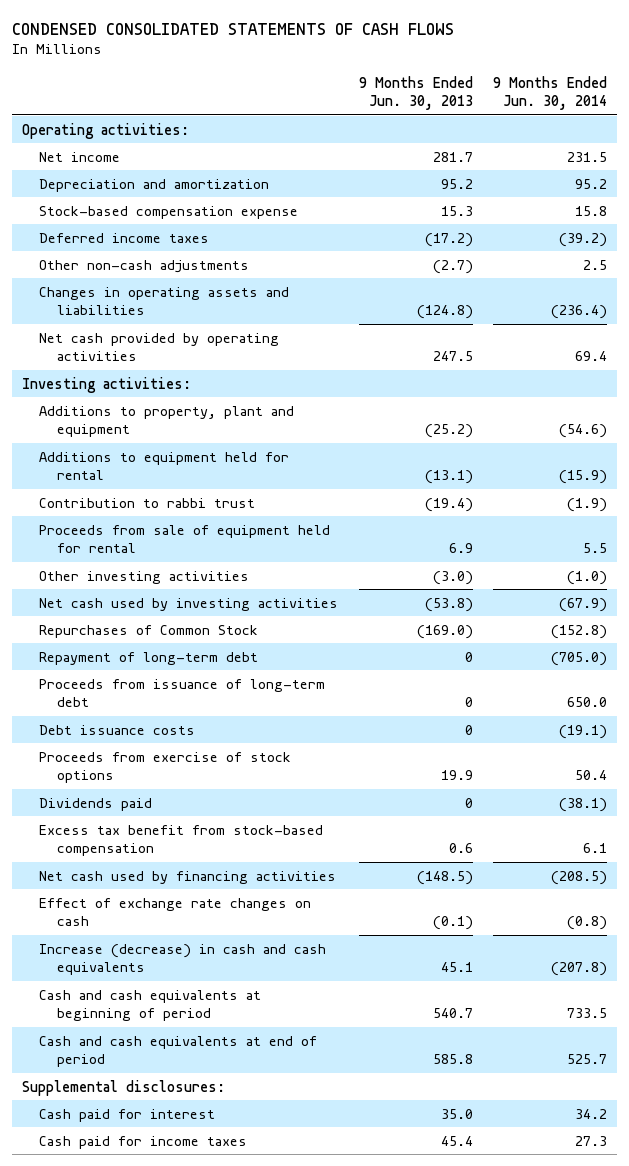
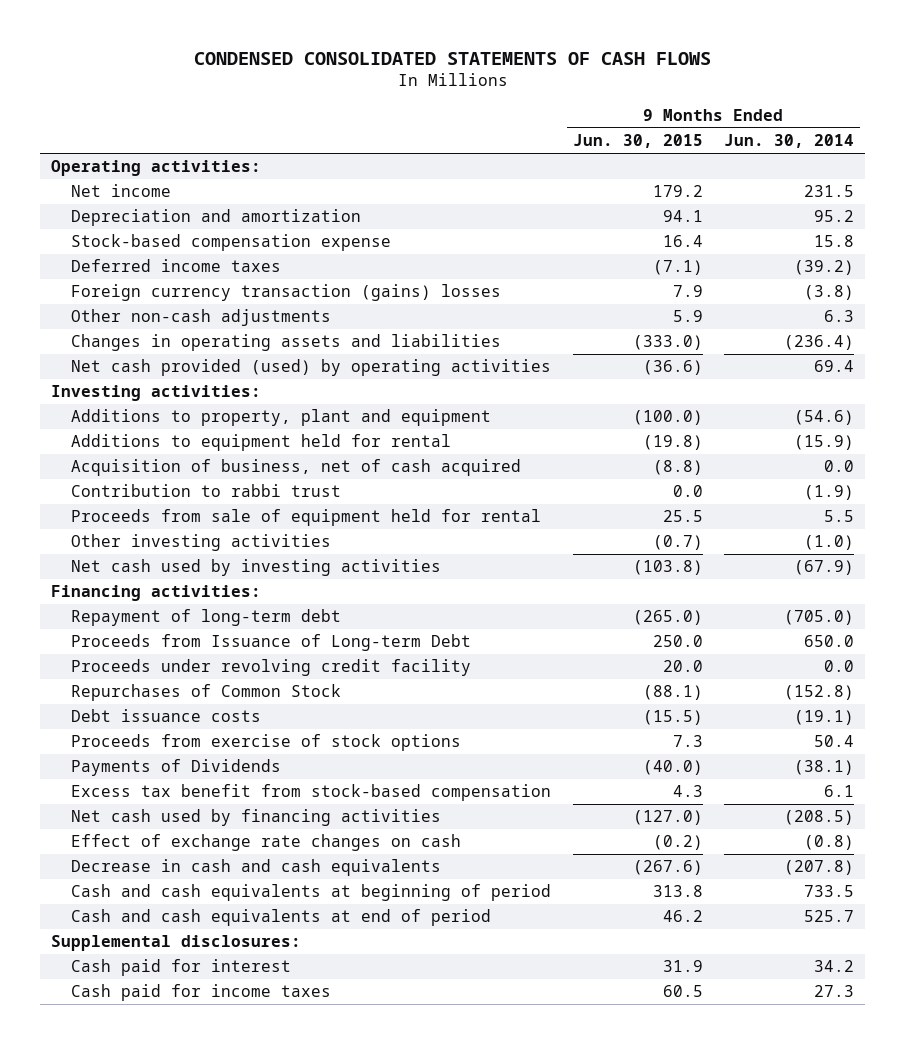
- | 9 Months Ended Jun. 30, 2013 | 9 Months Ended Jun. 30, 2014
+ | 9 Months Ended Jun. 30, 2015 | 9 Months Ended Jun. 30, 2014
- Other non-cash adjustments | (2.7) | 2.5
+ Foreign currency transaction (gains) losses | 7.9 | (3.8)
+ Other non-cash adjustments | 5.9 | 6.3
- Net cash provided by operating activities | 247.5 | 69.4
+ Net cash provided (used) by operating activities | (36.6) | 69.4
+ Acquisition of business, net of cash acquired | (8.8) | 0.0
+ Financing activities:
- Proceeds from issuance of long-term debt | 0 | 650.0
+ Proceeds from Issuance of Long-term Debt | 250.0 | 650.0
+ Proceeds under revolving credit facility | 20.0 | 0.0
moved down: Repurchases of Common Stock | (88.1) | (152.8)
- Dividends paid | 0 | (38.1)
+ Payments of Dividends | (40.0) | (38.1)
- Increase (decrease) in cash and cash equivalents | 45.1 | (207.8)
+ Decrease in cash and cash equivalents | (267.6) | (207.8)

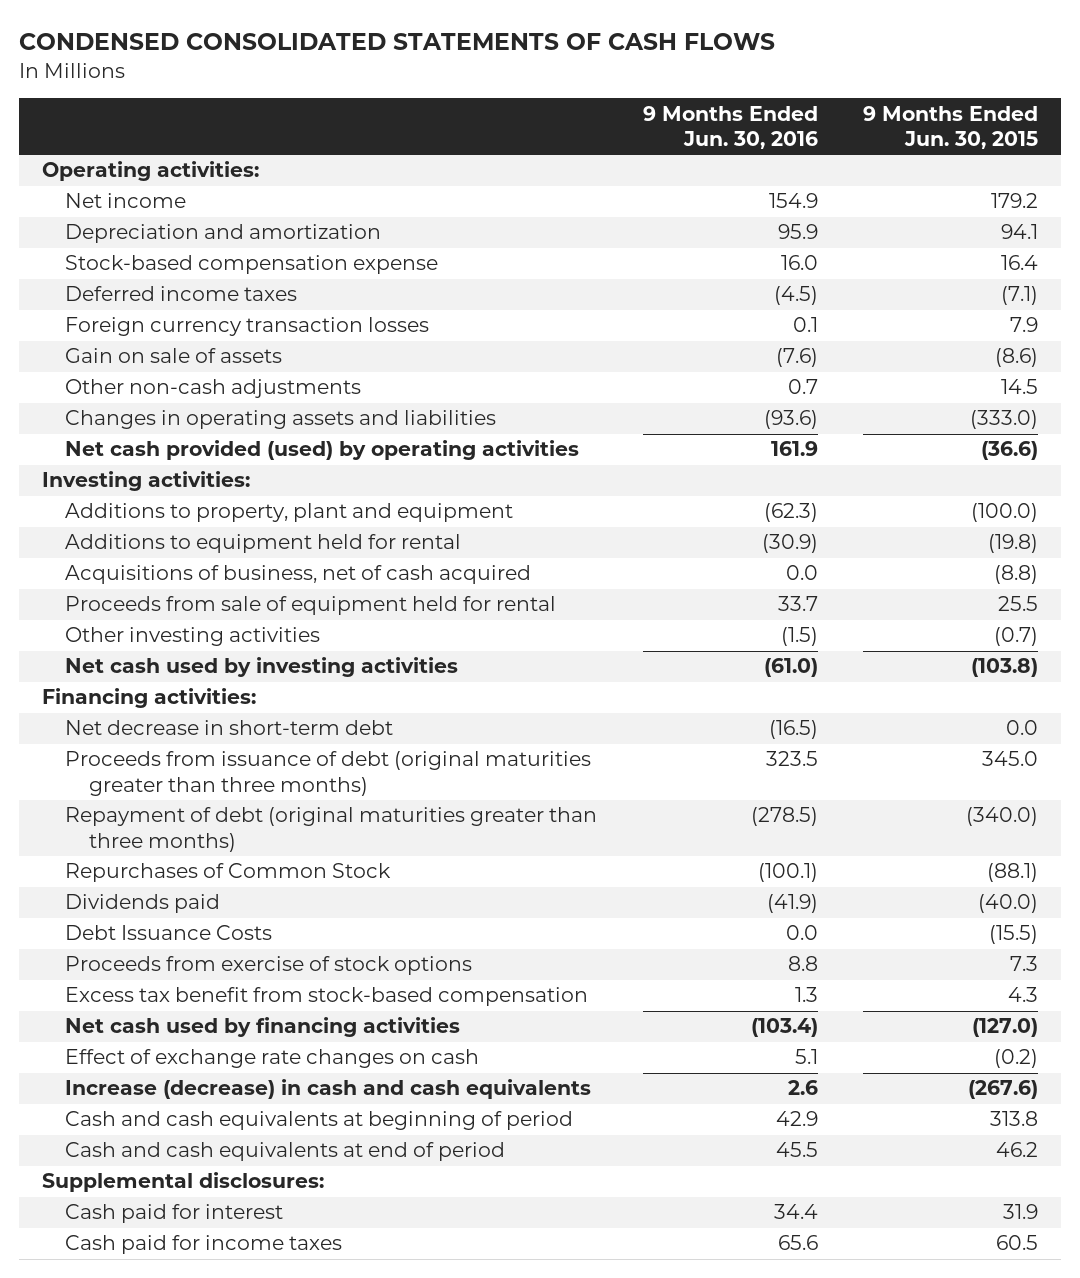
- | 9 Months Ended Jun. 30, 2015 | 9 Months Ended Jun. 30, 2014
+ | 9 Months Ended Jun. 30, 2016 | 9 Months Ended Jun. 30, 2015
- Foreign currency transaction (gains) losses | 7.9 | (3.8)
- Other non-cash adjustments | 5.9 | 6.3
+ Foreign currency transaction losses | 0.1 | 7.9
+ Gain on sale of assets | (7.6) | (8.6)
+ Other non-cash adjustments | 0.7 | 14.5
- Acquisition of business, net of cash acquired | (8.8) | 0.0
- Contribution to rabbi trust | 0.0 | (1.9)
+ Acquisitions of business, net of cash acquired | 0.0 | (8.8)
- Repayment of long-term debt | (265.0) | (705.0)
- Proceeds from Issuance of Long-term Debt | 250.0 | 650.0
- Proceeds under revolving credit facility | 20.0 | 0.0
+ Net decrease in short-term debt | (16.5) | 0.0
+ Proceeds from issuance of debt (original maturities greater than three months) | 323.5 | 345.0
+ Repayment of debt (original maturities greater than three months) | (278.5) | (340.0)
- Debt issuance costs | (15.5) | (19.1)
+ Dividends paid | (41.9) | (40.0)
+ Debt Issuance Costs | 0.0 | (15.5)
- Payments of Dividends | (40.0) | (38.1)
- Decrease in cash and cash equivalents | (267.6) | (207.8)
+ Increase (decrease) in cash and cash equivalents | 2.6 | (267.6)

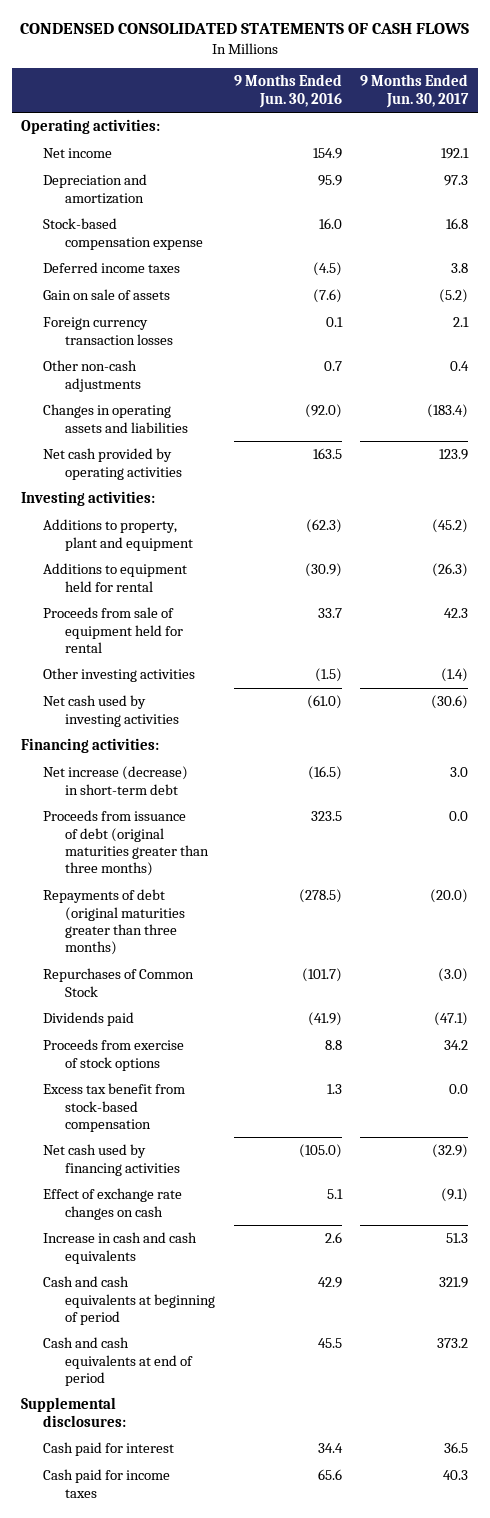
- | 9 Months Ended Jun. 30, 2016 | 9 Months Ended Jun. 30, 2015
+ | 9 Months Ended Jun. 30, 2016 | 9 Months Ended Jun. 30, 2017
moved down: Foreign currency transaction losses | 0.1 | 2.1
- Changes in operating assets and liabilities | (93.6) | (333.0)
- Net cash provided (used) by operating activities | 161.9 | (36.6)
+ Changes in operating assets and liabilities | (92.0) | (183.4)
+ Net cash provided by operating activities | 163.5 | 123.9
- Acquisitions of business, net of cash acquired | 0.0 | (8.8)
- Net decrease in short-term debt | (16.5) | 0.0
+ Net increase (decrease) in short-term debt | (16.5) | 3.0
- Repayment of debt (original maturities greater than three months) | (278.5) | (340.0)
- Repurchases of Common Stock | (100.1) | (88.1)
+ Repayments of debt (original maturities greater than three months) | (278.5) | (20.0)
+ Repurchases of Common Stock | (101.7) | (3.0)
- Debt Issuance Costs | 0.0 | (15.5)
- Net cash used by financing activities | (103.4) | (127.0)
+ Net cash used by financing activities | (105.0) | (32.9)
- Increase (decrease) in cash and cash equivalents | 2.6 | (267.6)
+ Increase in cash and cash equivalents | 2.6 | 51.3

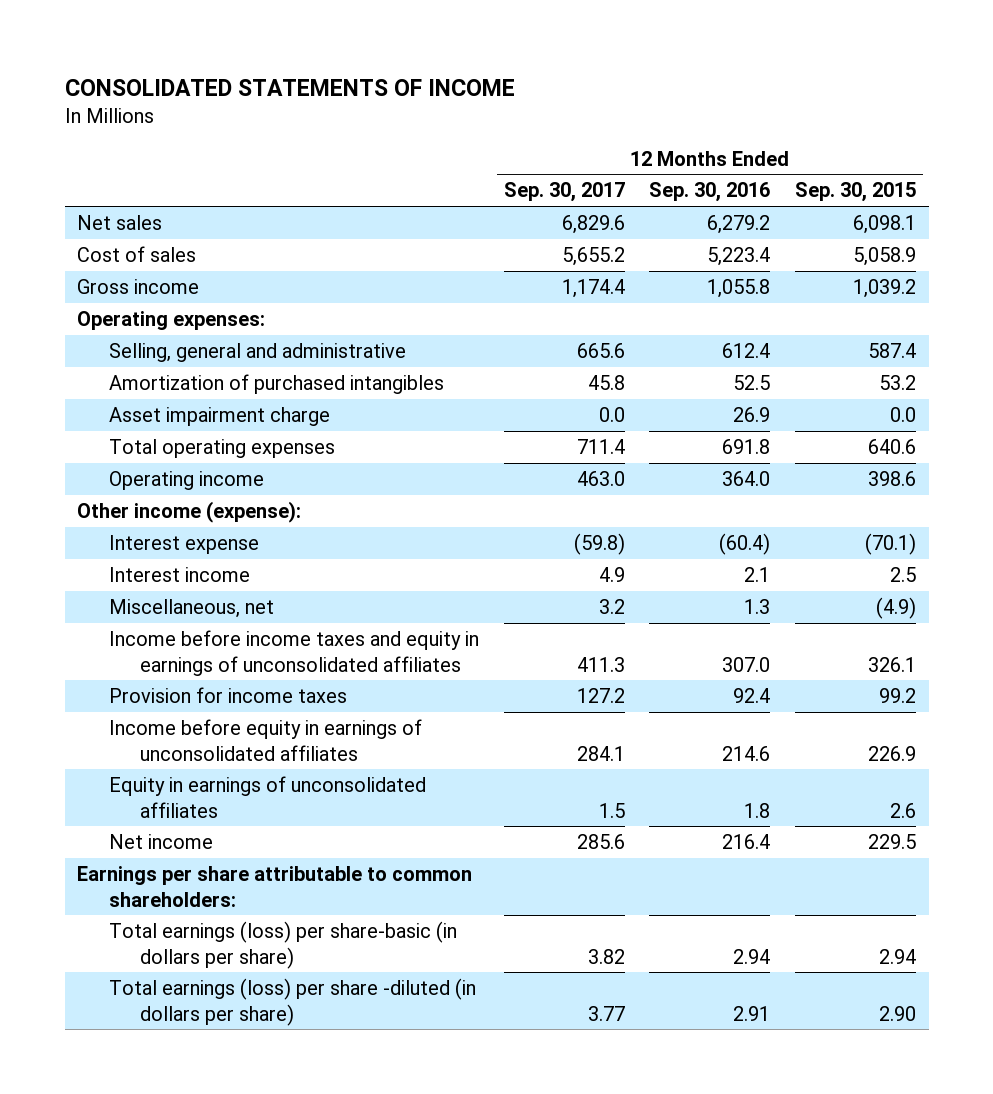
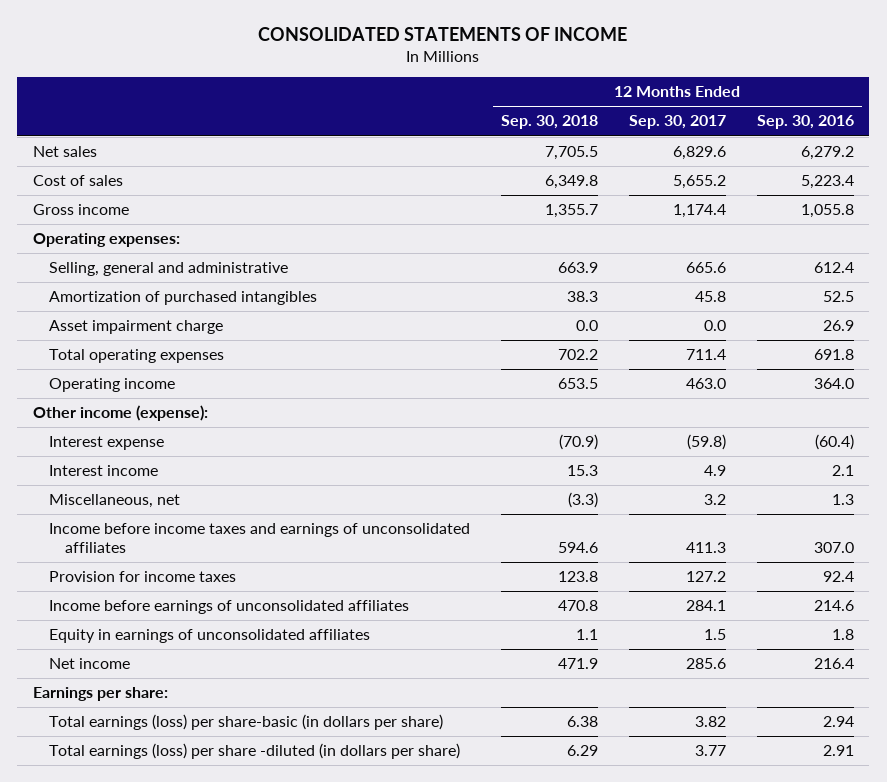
- | 12 Months Ended Sep. 30, 2017 | 12 Months Ended Sep. 30, 2016 | 12 Months Ended Sep. 30, 2015
+ | 12 Months Ended Sep. 30, 2018 | 12 Months Ended Sep. 30, 2017 | 12 Months Ended Sep. 30, 2016
- Income before income taxes and equity in earnings of unconsolidated affiliates | 411.3 | 307.0 | 326.1
+ Income before income taxes and earnings of unconsolidated affiliates | 594.6 | 411.3 | 307.0
- Income before equity in earnings of unconsolidated affiliates | 284.1 | 214.6 | 226.9
+ Income before earnings of unconsolidated affiliates | 470.8 | 284.1 | 214.6
- Earnings per share attributable to common shareholders:
+ Earnings per share:

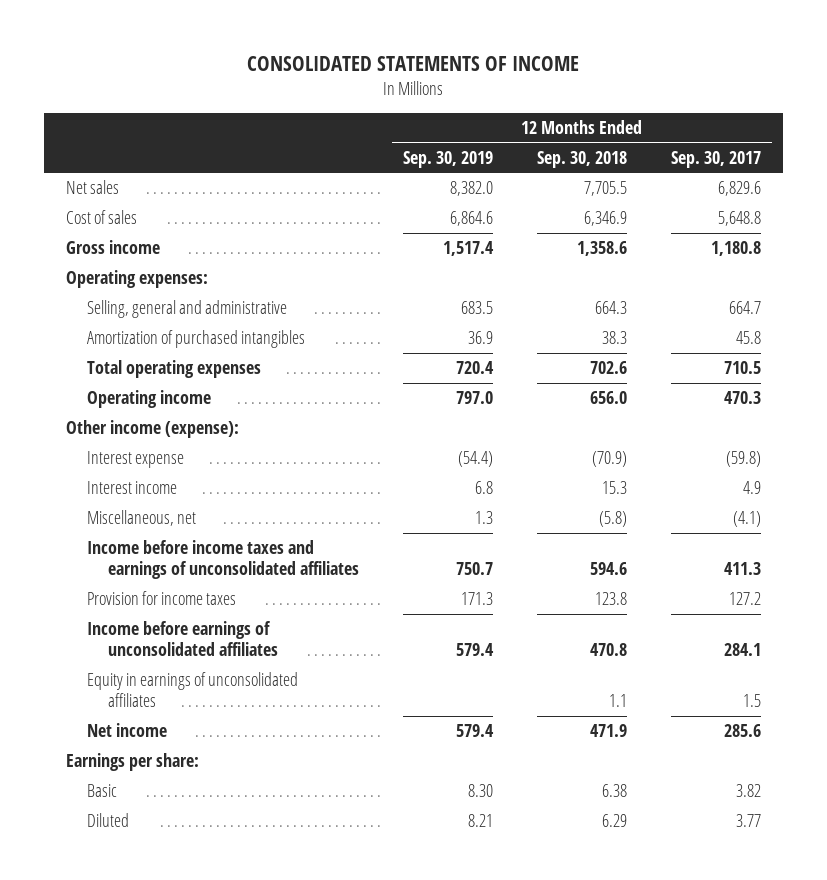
- | 12 Months Ended Sep. 30, 2018 | 12 Months Ended Sep. 30, 2017 | 12 Months Ended Sep. 30, 2016
+ | 12 Months Ended Sep. 30, 2019 | 12 Months Ended Sep. 30, 2018 | 12 Months Ended Sep. 30, 2017
- Cost of sales | 6,349.8 | 5,655.2 | 5,223.4
- Gross income | 1,355.7 | 1,174.4 | 1,055.8
+ Cost of sales | 6,864.6 | 6,346.9 | 5,648.8
+ Gross income | 1,517.4 | 1,358.6 | 1,180.8
- Selling, general and administrative | 663.9 | 665.6 | 612.4
+ Selling, general and administrative | 683.5 | 664.3 | 664.7
- Asset impairment charge | 0.0 | 0.0 | 26.9
- Total operating expenses | 702.2 | 711.4 | 691.8
- Operating income | 653.5 | 463.0 | 364.0
+ Total operating expenses | 720.4 | 702.6 | 710.5
+ Operating income | 797.0 | 656.0 | 470.3
- Miscellaneous, net | (3.3) | 3.2 | 1.3
+ Miscellaneous, net | 1.3 | (5.8) | (4.1)
- Total earnings (loss) per share-basic (in dollars per share) | 6.38 | 3.82 | 2.94
- Total earnings (loss) per share -diluted (in dollars per share) | 6.29 | 3.77 | 2.91
+ Basic | 8.30 | 6.38 | 3.82
+ Diluted | 8.21 | 6.29 | 3.77

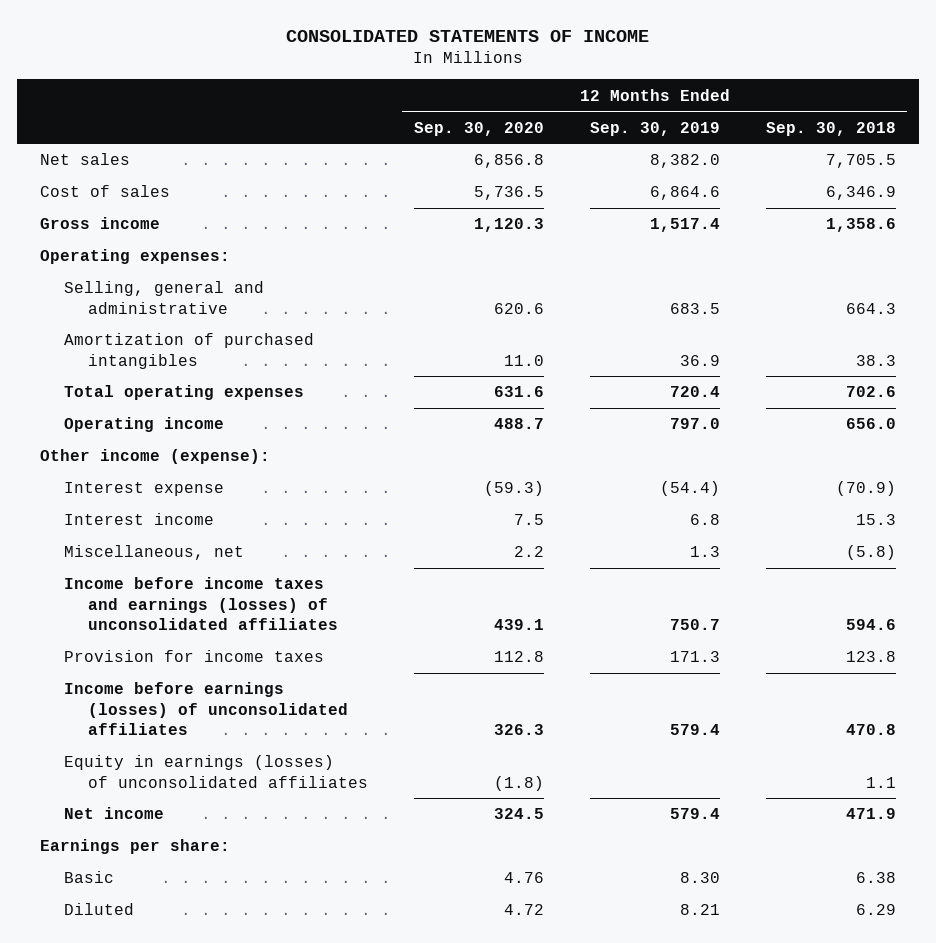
- | 12 Months Ended Sep. 30, 2019 | 12 Months Ended Sep. 30, 2018 | 12 Months Ended Sep. 30, 2017
+ | 12 Months Ended Sep. 30, 2020 | 12 Months Ended Sep. 30, 2019 | 12 Months Ended Sep. 30, 2018
- Income before income taxes and earnings of unconsolidated affiliates | 750.7 | 594.6 | 411.3
+ Income before income taxes and earnings (losses) of unconsolidated affiliates | 439.1 | 750.7 | 594.6
- Income before earnings of unconsolidated affiliates | 579.4 | 470.8 | 284.1
- Equity in earnings of unconsolidated affiliates | | 1.1 | 1.5
+ Income before earnings (losses) of unconsolidated affiliates | 326.3 | 579.4 | 470.8
+ Equity in earnings (losses) of unconsolidated affiliates | (1.8) | | 1.1

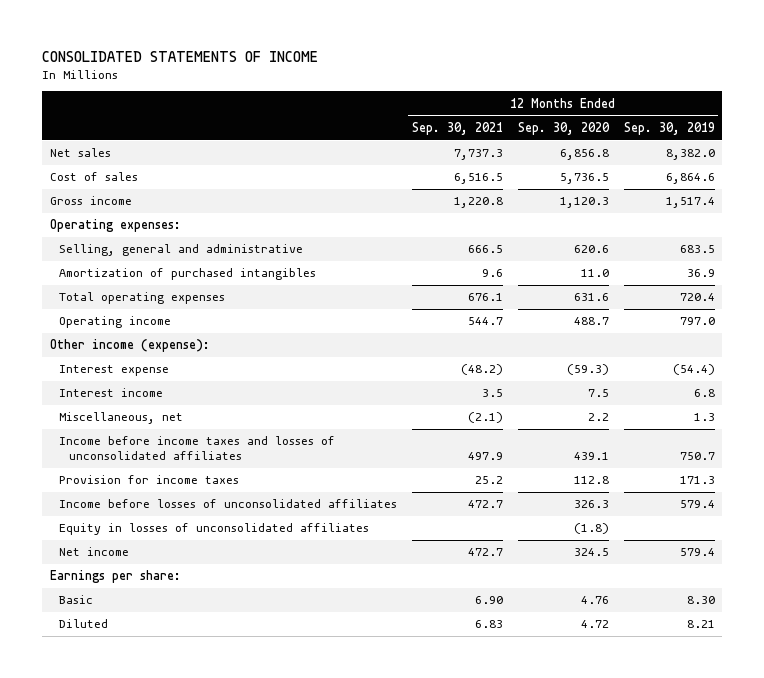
- | 12 Months Ended Sep. 30, 2020 | 12 Months Ended Sep. 30, 2019 | 12 Months Ended Sep. 30, 2018
+ | 12 Months Ended Sep. 30, 2021 | 12 Months Ended Sep. 30, 2020 | 12 Months Ended Sep. 30, 2019
- Income before income taxes and earnings (losses) of unconsolidated affiliates | 439.1 | 750.7 | 594.6
+ Income before income taxes and losses of unconsolidated affiliates | 497.9 | 439.1 | 750.7
- Income before earnings (losses) of unconsolidated affiliates | 326.3 | 579.4 | 470.8
- Equity in earnings (losses) of unconsolidated affiliates | (1.8) | | 1.1
+ Income before losses of unconsolidated affiliates | 472.7 | 326.3 | 579.4
+ Equity in losses of unconsolidated affiliates | | (1.8) |

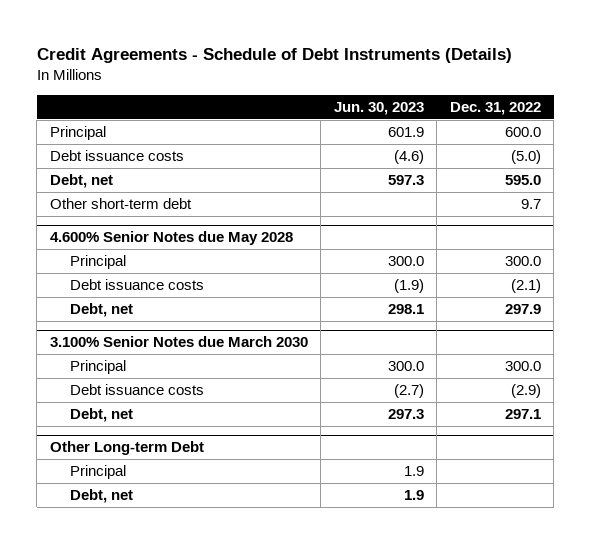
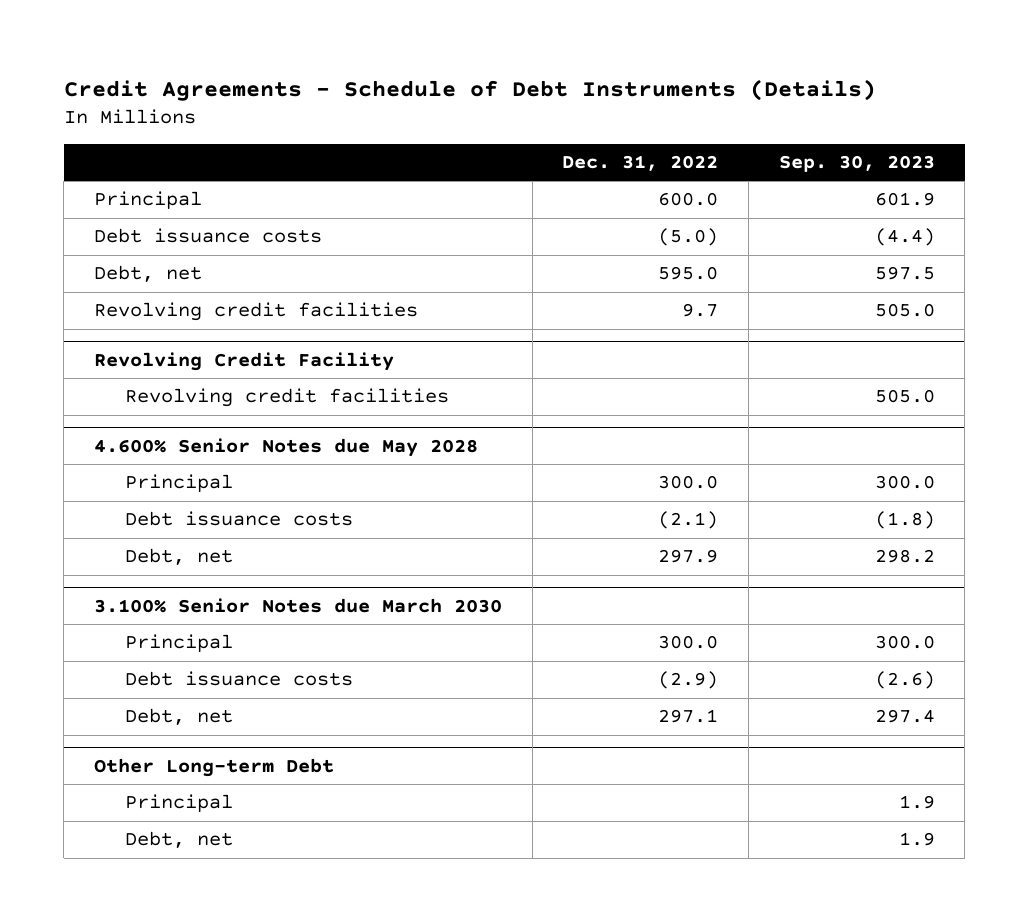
- | Jun. 30, 2023 | Dec. 31, 2022
+ | Dec. 31, 2022 | Sep. 30, 2023
- Other short-term debt | | 9.7
+ Revolving credit facilities | 9.7 | 505.0
+ Revolving Credit Facility
+ Revolving credit facilities | | 505.0

